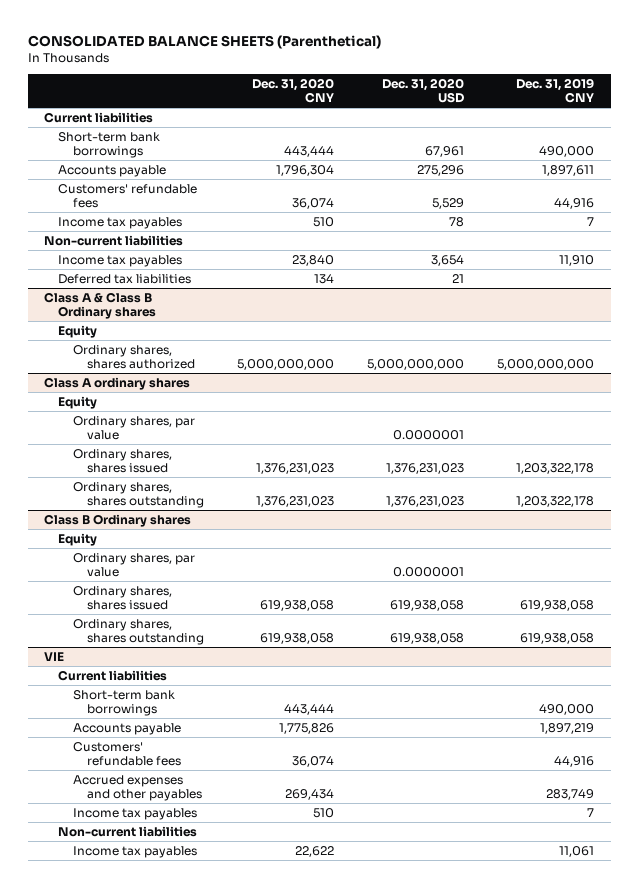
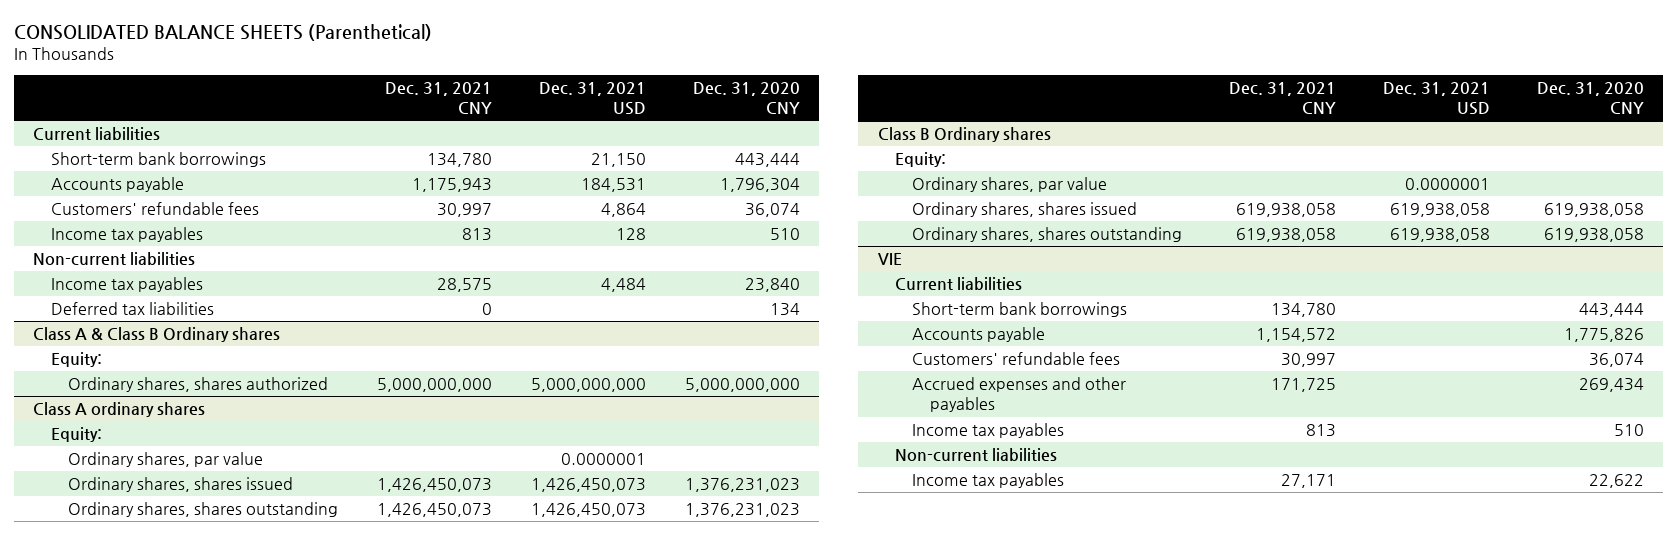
- | Dec. 31, 2020 CNY | Dec. 31, 2020 USD | Dec. 31, 2019 CNY
+ | Dec. 31, 2021 CNY | Dec. 31, 2021 USD | Dec. 31, 2020 CNY
@ Class A & Class B Ordinary shares
- Equity
+ Equity:
@ Class A ordinary shares
- Equity
+ Equity:
@ Class B Ordinary shares
- Equity
+ Equity:

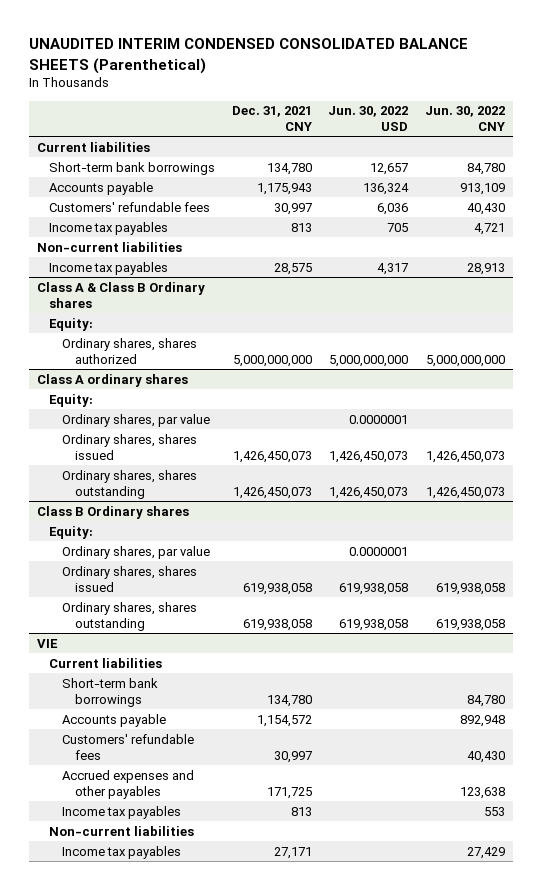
- CONSOLIDATED BALANCE SHEETS (Parenthetical)
+ UNAUDITED INTERIM CONDENSED CONSOLIDATED BALANCE SHEETS (Parenthetical)
- | Dec. 31, 2021 CNY | Dec. 31, 2021 USD | Dec. 31, 2020 CNY
+ | Dec. 31, 2021 CNY | Jun. 30, 2022 USD | Jun. 30, 2022 CNY
- Deferred tax liabilities | 0 | | 134

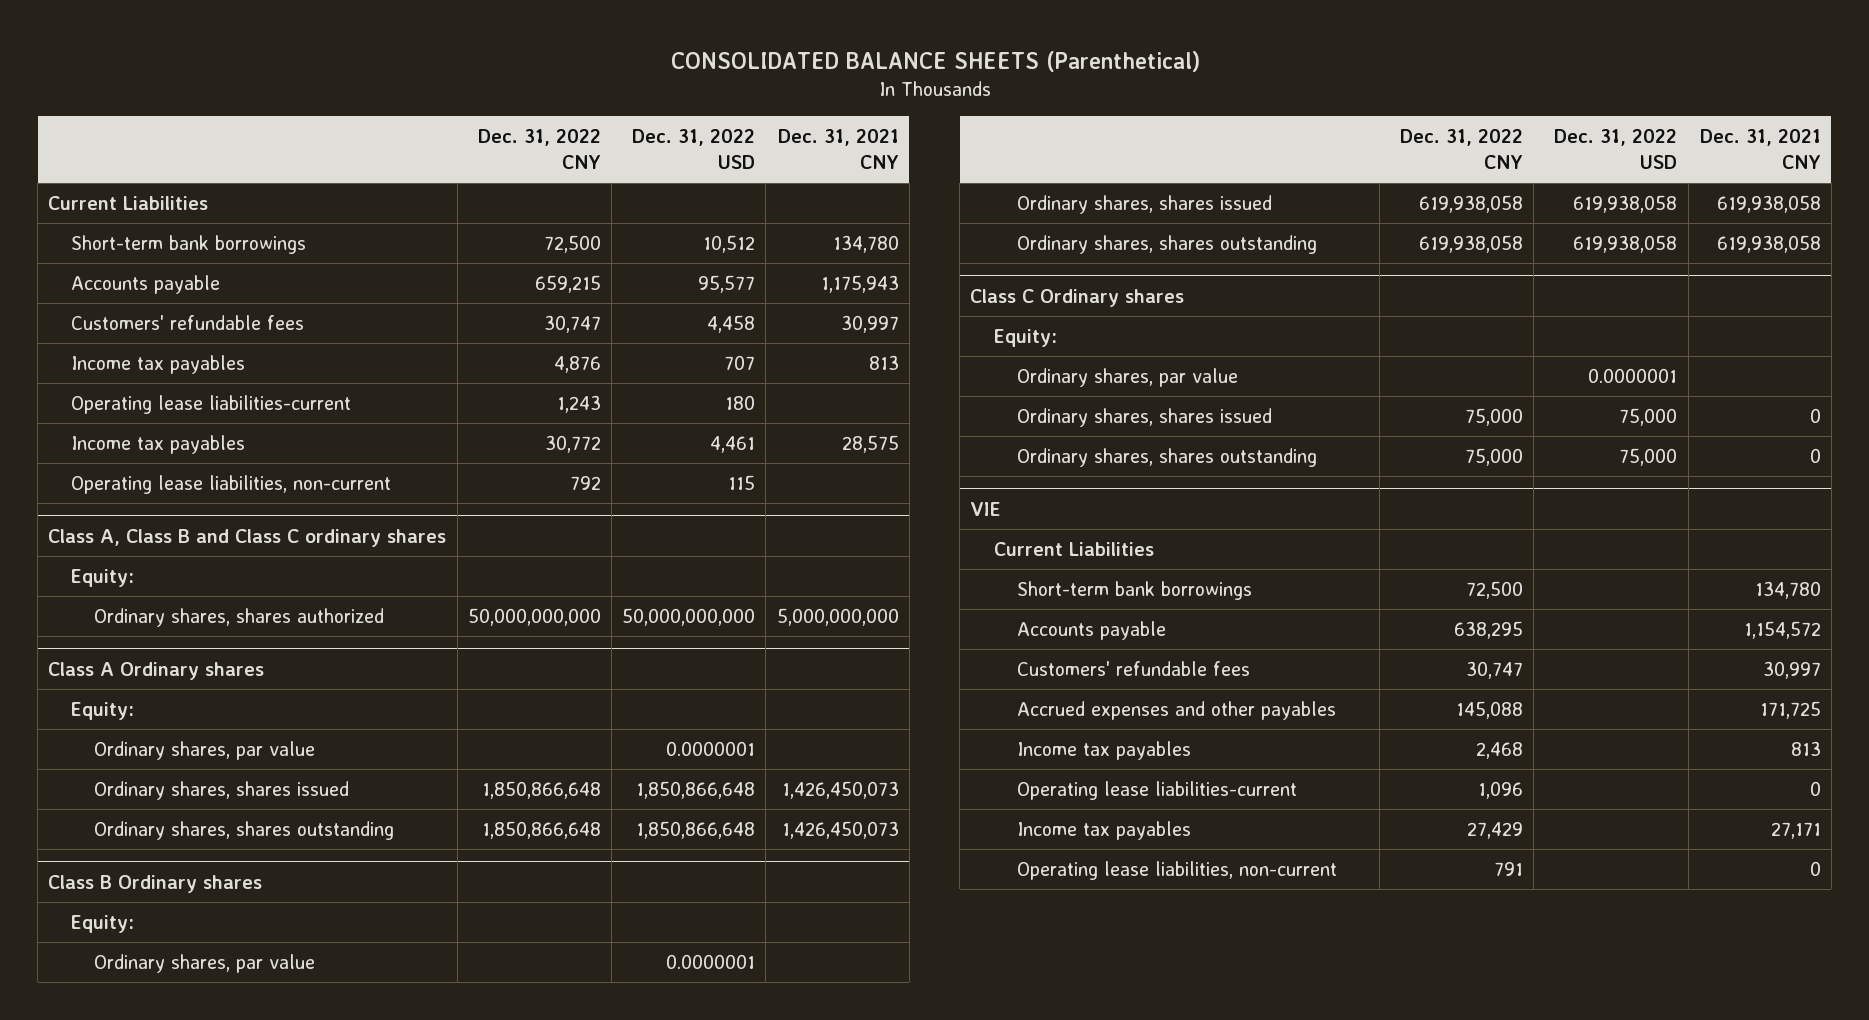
- UNAUDITED INTERIM CONDENSED CONSOLIDATED BALANCE SHEETS (Parenthetical)
+ CONSOLIDATED BALANCE SHEETS (Parenthetical)
- | Dec. 31, 2021 CNY | Jun. 30, 2022 USD | Jun. 30, 2022 CNY
+ | Dec. 31, 2022 CNY | Dec. 31, 2022 USD | Dec. 31, 2021 CNY
- Current liabilities
+ Current Liabilities
- Non-current liabilities
+ Operating lease liabilities-current | 1,243 | 180 |
- Class A & Class B Ordinary shares
+ Operating lease liabilities, non-current | 792 | 115 |
+ Class A, Class B and Class C ordinary shares
- Class A ordinary shares
+ Class A Ordinary shares
+ Class C Ordinary shares
+ Equity:
+ Ordinary shares, par value | | 0.0000001 |
+ Ordinary shares, shares issued | 75,000 | 75,000 | 0
+ Ordinary shares, shares outstanding | 75,000 | 75,000 | 0
@ VIE
- Current liabilities
+ Current Liabilities
- Non-current liabilities
+ Operating lease liabilities-current | 1,096 | | 0
+ Operating lease liabilities, non-current | 791 | | 0

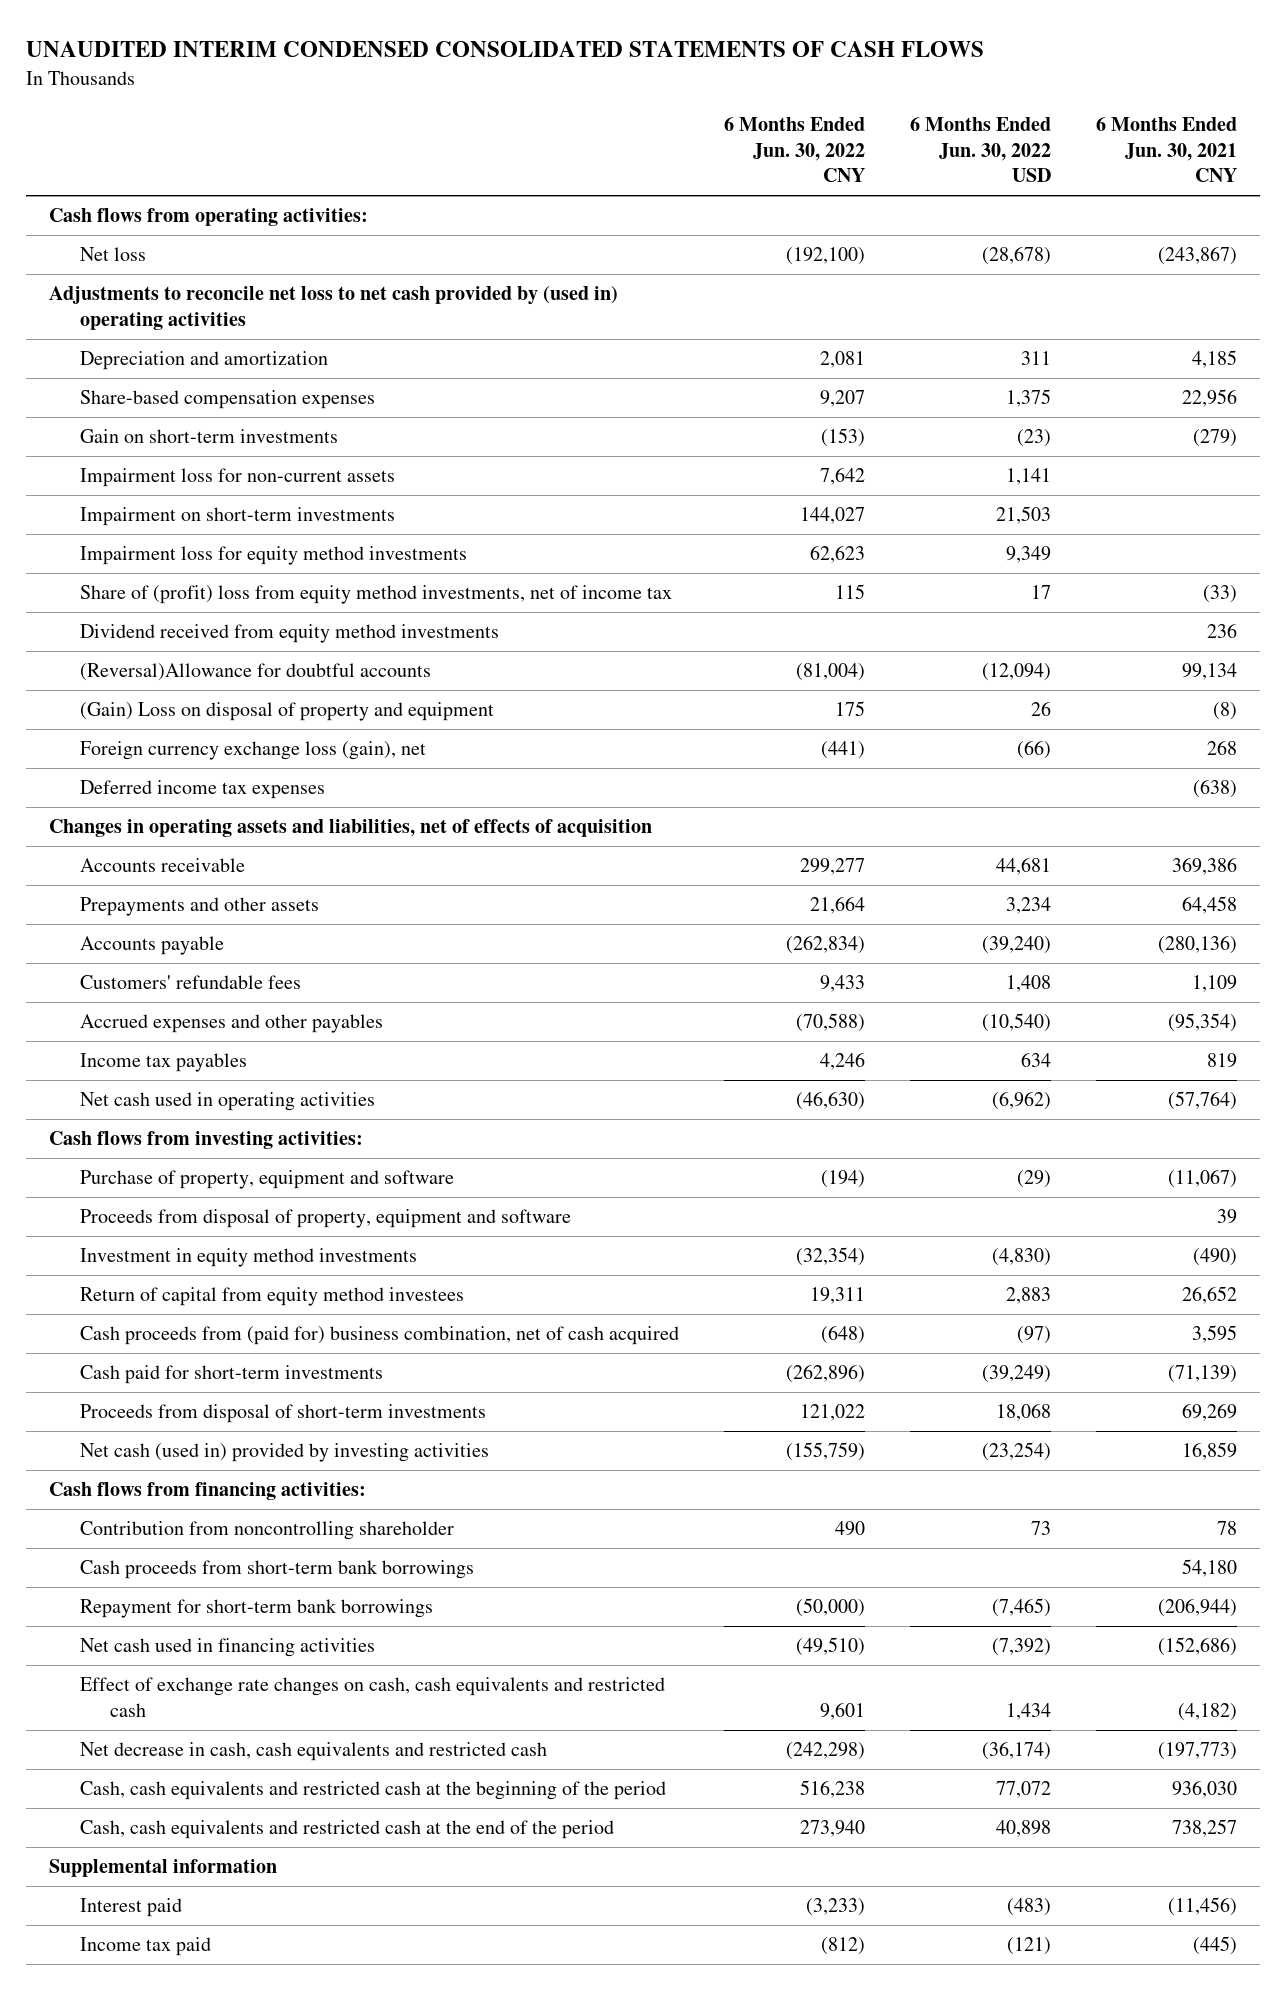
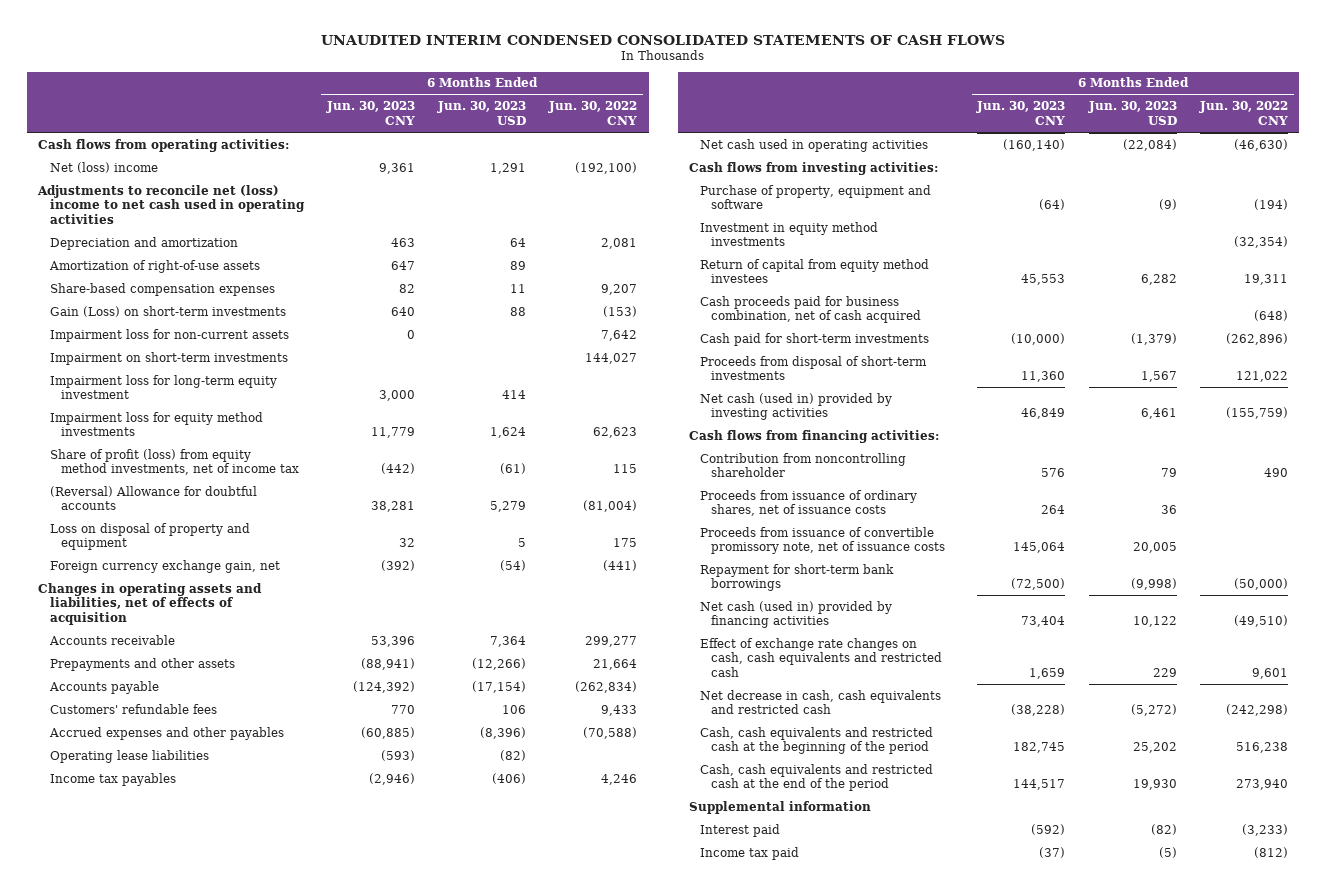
- | 6 Months Ended Jun. 30, 2022 CNY | 6 Months Ended Jun. 30, 2022 USD | 6 Months Ended Jun. 30, 2021 CNY
+ | 6 Months Ended Jun. 30, 2023 CNY | 6 Months Ended Jun. 30, 2023 USD | 6 Months Ended Jun. 30, 2022 CNY
- Net loss | (192,100) | (28,678) | (243,867)
- Adjustments to reconcile net loss to net cash provided by (used in) operating activities
+ Net (loss) income | 9,361 | 1,291 | (192,100)
+ Adjustments to reconcile net (loss) income to net cash used in operating activities
+ Amortization of right-of-use assets | 647 | 89 |
- Gain on short-term investments | (153) | (23) | (279)
+ Gain (Loss) on short-term investments | 640 | 88 | (153)
+ Impairment loss for long-term equity investment | 3,000 | 414 |
- Share of (profit) loss from equity method investments, net of income tax | 115 | 17 | (33)
- Dividend received from equity method investments | | | 236
- (Reversal)Allowance for doubtful accounts | (81,004) | (12,094) | 99,134
- (Gain) Loss on disposal of property and equipment | 175 | 26 | (8)
- Foreign currency exchange loss (gain), net | (441) | (66) | 268
- Deferred income tax expenses | | | (638)
+ Share of profit (loss) from equity method investments, net of income tax | (442) | (61) | 115
+ (Reversal) Allowance for doubtful accounts | 38,281 | 5,279 | (81,004)
+ Loss on disposal of property and equipment | 32 | 5 | 175
+ Foreign currency exchange gain, net | (392) | (54) | (441)
+ Operating lease liabilities | (593) | (82) |
- Proceeds from disposal of property, equipment and software | | | 39
- Cash proceeds from (paid for) business combination, net of cash acquired | (648) | (97) | 3,595
+ Cash proceeds paid for business combination, net of cash acquired | | | (648)
- Cash proceeds from short-term bank borrowings | | | 54,180
+ Proceeds from issuance of ordinary shares, net of issuance costs | 264 | 36 |
+ Proceeds from issuance of convertible promissory note, net of issuance costs | 145,064 | 20,005 |
- Net cash used in financing activities | (49,510) | (7,392) | (152,686)
+ Net cash (used in) provided by financing activities | 73,404 | 10,122 | (49,510)

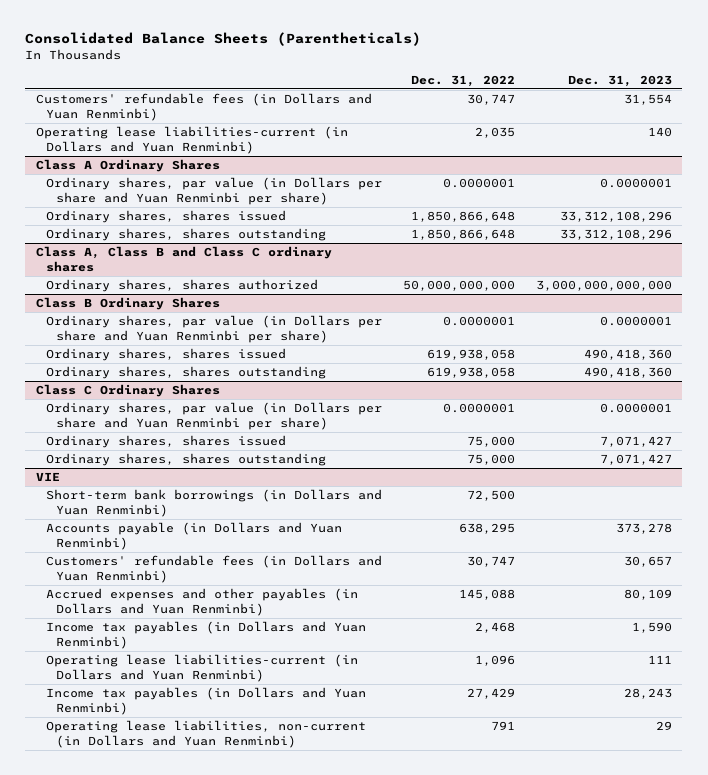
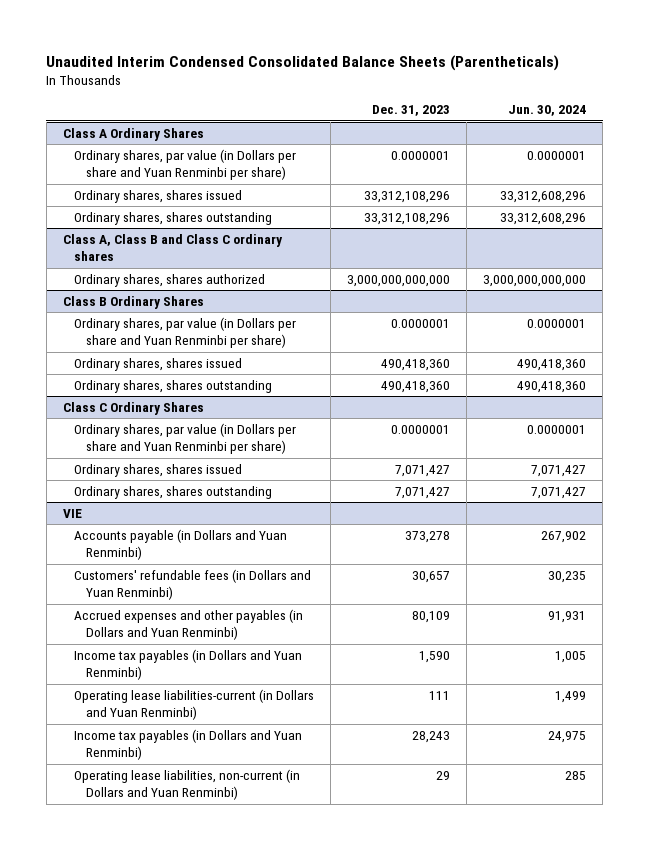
- Consolidated Balance Sheets (Parentheticals)
+ Unaudited Interim Condensed Consolidated Balance Sheets (Parentheticals)
- | Dec. 31, 2022 | Dec. 31, 2023
+ | Dec. 31, 2023 | Jun. 30, 2024
- Customers' refundable fees (in Dollars and Yuan Renminbi) | 30,747 | 31,554
- Operating lease liabilities-current (in Dollars and Yuan Renminbi) | 2,035 | 140
@ VIE
- Short-term bank borrowings (in Dollars and Yuan Renminbi) | 72,500 |

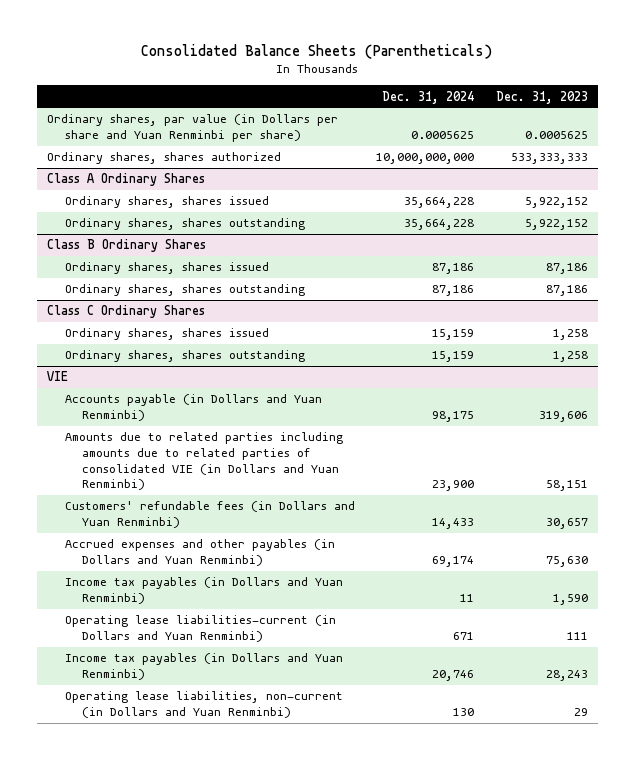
- Unaudited Interim Condensed Consolidated Balance Sheets (Parentheticals)
+ Consolidated Balance Sheets (Parentheticals)
- | Dec. 31, 2023 | Jun. 30, 2024
+ | Dec. 31, 2024 | Dec. 31, 2023
+ Ordinary shares, par value (in Dollars per share and Yuan Renminbi per share) | 0.0005625 | 0.0005625
+ Ordinary shares, shares authorized | 10,000,000,000 | 533,333,333
@ Class A Ordinary Shares
- Ordinary shares, par value (in Dollars per share and Yuan Renminbi per share) | 0.0000001 | 0.0000001
- Ordinary shares, shares issued | 33,312,108,296 | 33,312,608,296
- Ordinary shares, shares outstanding | 33,312,108,296 | 33,312,608,296
- Class A, Class B and Class C ordinary shares
- Ordinary shares, shares authorized | 3,000,000,000,000 | 3,000,000,000,000
@ Class A Ordinary Shares
+ Ordinary shares, shares issued | 35,664,228 | 5,922,152
+ Ordinary shares, shares outstanding | 35,664,228 | 5,922,152
@ Class B Ordinary Shares
- Ordinary shares, par value (in Dollars per share and Yuan Renminbi per share) | 0.0000001 | 0.0000001
- Ordinary shares, shares issued | 490,418,360 | 490,418,360
- Ordinary shares, shares outstanding | 490,418,360 | 490,418,360
+ Ordinary shares, shares issued | 87,186 | 87,186
+ Ordinary shares, shares outstanding | 87,186 | 87,186
@ Class C Ordinary Shares
- Ordinary shares, par value (in Dollars per share and Yuan Renminbi per share) | 0.0000001 | 0.0000001
- Ordinary shares, shares issued | 7,071,427 | 7,071,427
- Ordinary shares, shares outstanding | 7,071,427 | 7,071,427
+ Ordinary shares, shares issued | 15,159 | 1,258
+ Ordinary shares, shares outstanding | 15,159 | 1,258
@ VIE
- Accounts payable (in Dollars and Yuan Renminbi) | 373,278 | 267,902
+ Accounts payable (in Dollars and Yuan Renminbi) | 98,175 | 319,606
+ Amounts due to related parties including amounts due to related parties of consolidated VIE (in Dollars and Yuan Renminbi) | 23,900 | 58,151
- Accrued expenses and other payables (in Dollars and Yuan Renminbi) | 80,109 | 91,931
+ Accrued expenses and other payables (in Dollars and Yuan Renminbi) | 69,174 | 75,630

